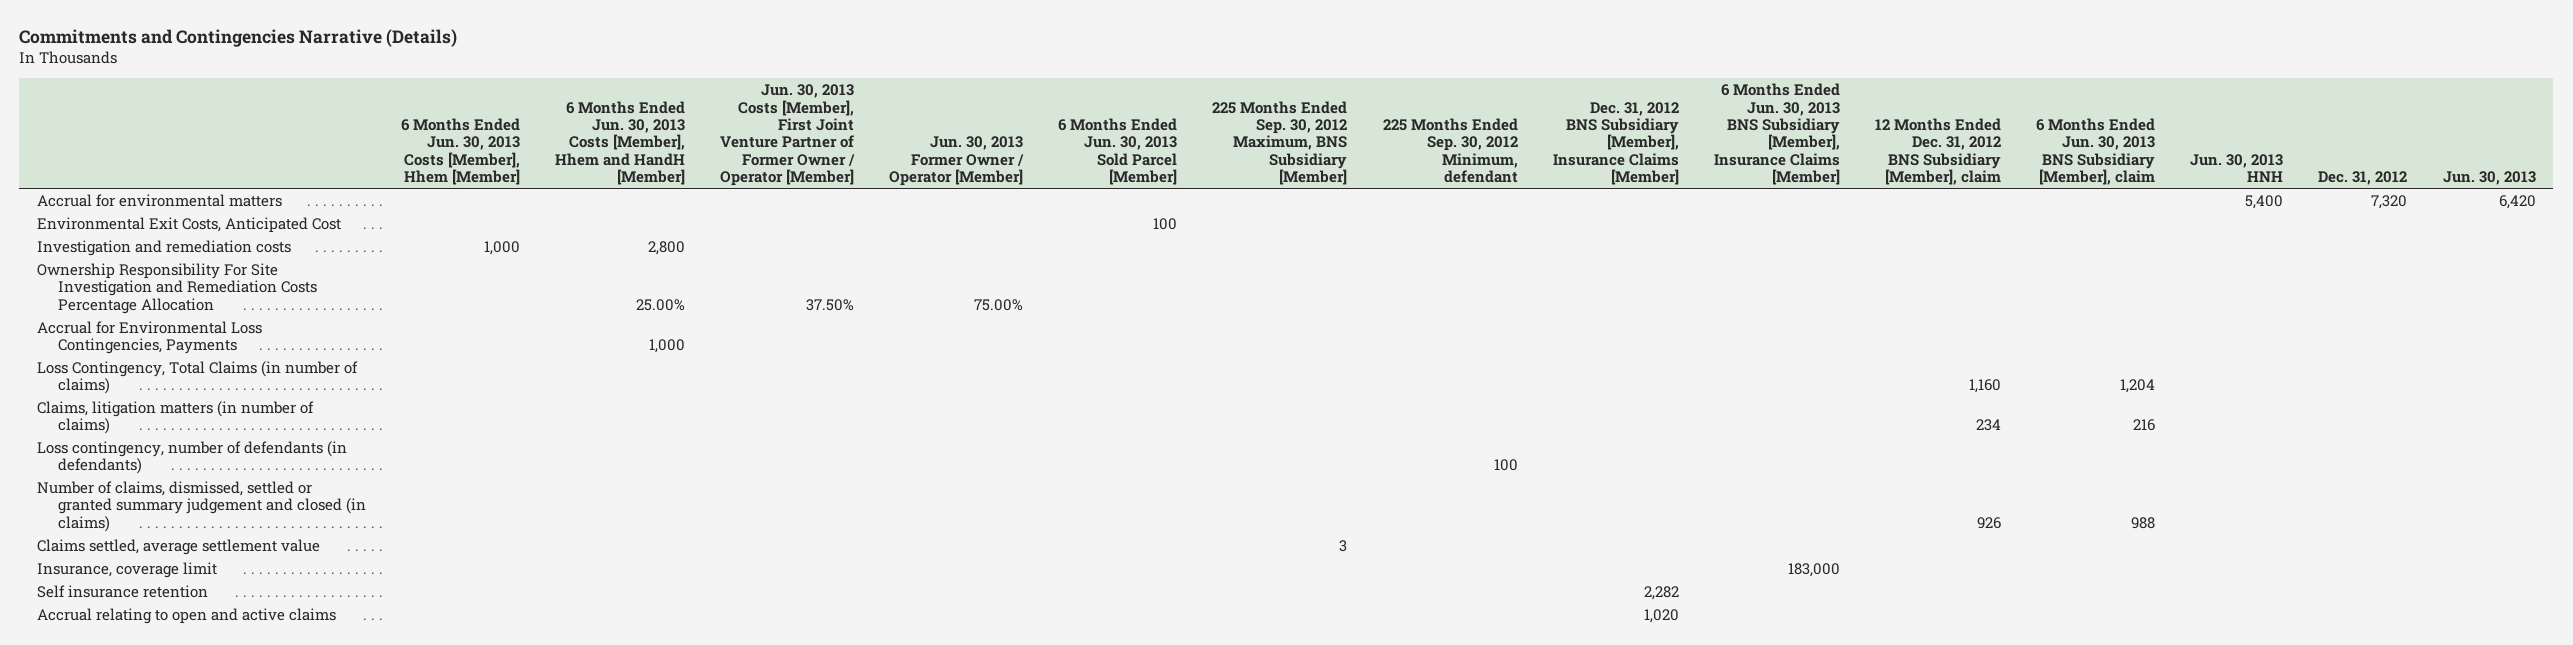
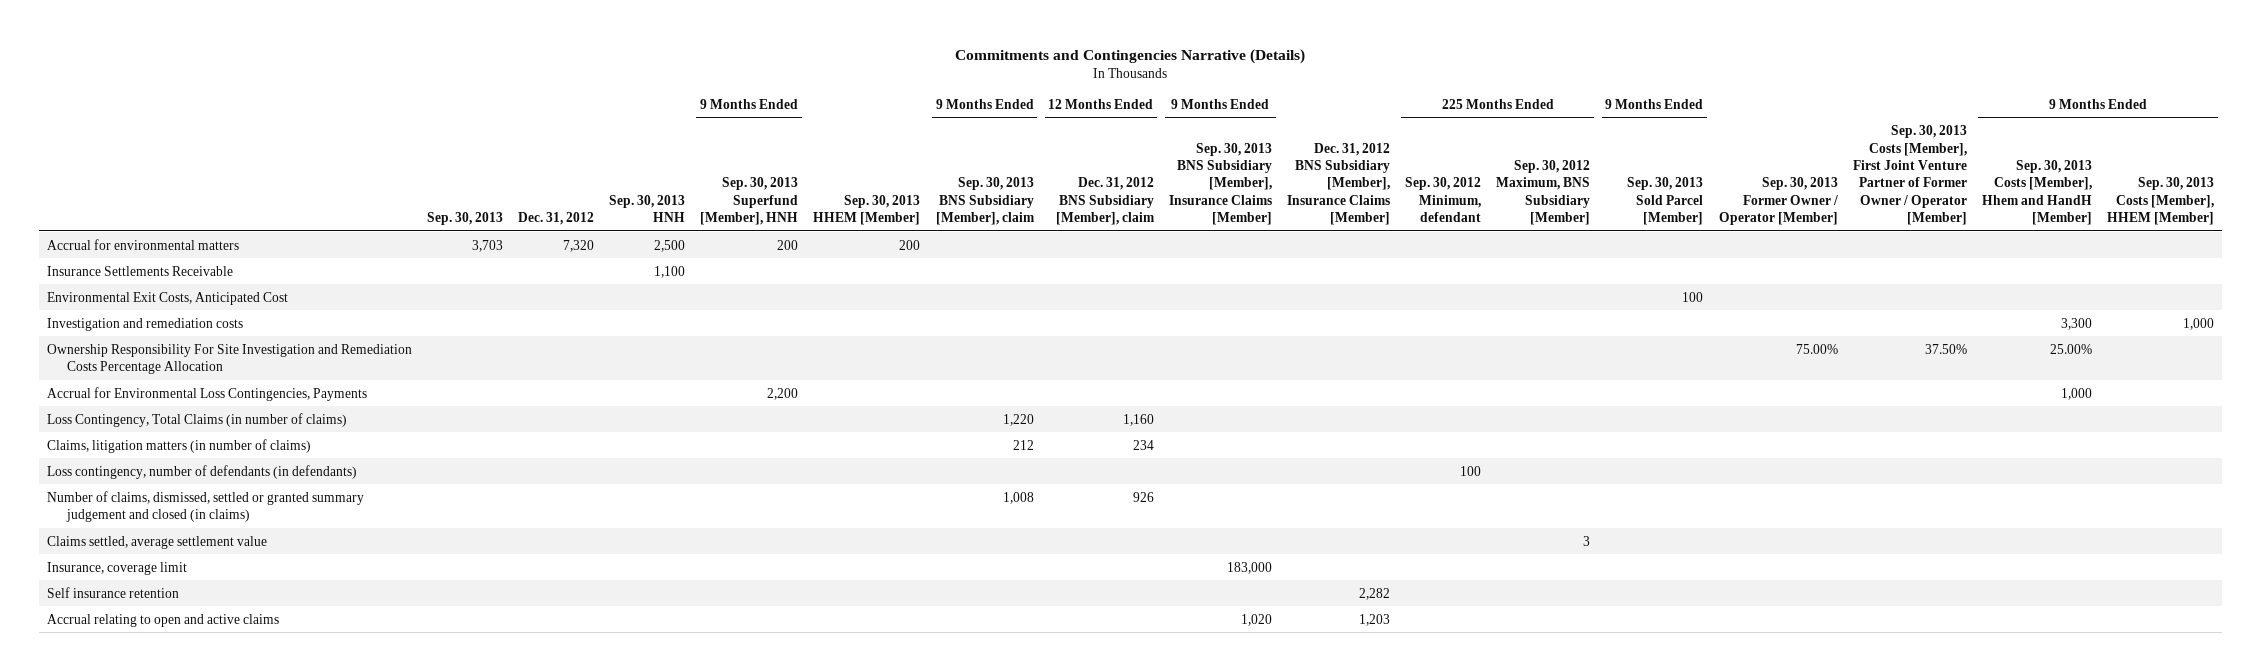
- | 6 Months Ended Jun. 30, 2013 Costs [Member], Hhem [Member] | 6 Months Ended Jun. 30, 2013 Costs [Member], Hhem and HandH [Member] | Jun. 30, 2013 Costs [Member], First Joint Venture Partner of Former Owner / Operator [Member] | Jun. 30, 2013 Former Owner / Operator [Member] | 6 Months Ended Jun. 30, 2013 Sold Parcel [Member] | 225 Months Ended Sep. 30, 2012 Maximum, BNS Subsidiary [Member] | 225 Months Ended Sep. 30, 2012 Minimum, defendant | Dec. 31, 2012 BNS Subsidiary [Member], Insurance Claims [Member] | 6 Months Ended Jun. 30, 2013 BNS Subsidiary [Member], Insurance Claims [Member] | 12 Months Ended Dec. 31, 2012 BNS Subsidiary [Member], claim | 6 Months Ended Jun. 30, 2013 BNS Subsidiary [Member], claim | Jun. 30, 2013 HNH | Dec. 31, 2012 | Jun. 30, 2013
+ | Sep. 30, 2013 | Dec. 31, 2012 | Sep. 30, 2013 HNH | 9 Months Ended Sep. 30, 2013 Superfund [Member], HNH | Sep. 30, 2013 HHEM [Member] | 9 Months Ended Sep. 30, 2013 BNS Subsidiary [Member], claim | 12 Months Ended Dec. 31, 2012 BNS Subsidiary [Member], claim | 9 Months Ended Sep. 30, 2013 BNS Subsidiary [Member], Insurance Claims [Member] | Dec. 31, 2012 BNS Subsidiary [Member], Insurance Claims [Member] | 225 Months Ended Sep. 30, 2012 Minimum, defendant | 225 Months Ended Sep. 30, 2012 Maximum, BNS Subsidiary [Member] | 9 Months Ended Sep. 30, 2013 Sold Parcel [Member] | Sep. 30, 2013 Former Owner / Operator [Member] | Sep. 30, 2013 Costs [Member], First Joint Venture Partner of Former Owner / Operator [Member] | 9 Months Ended Sep. 30, 2013 Costs [Member], Hhem and HandH [Member] | 9 Months Ended Sep. 30, 2013 Costs [Member], HHEM [Member]
+ Insurance Settlements Receivable | | | 1,100 | | | | | | | | | | | | |
- Accrual relating to open and active claims | | | | | | | | 1,020 | | | | | |
+ Accrual relating to open and active claims | | | | | | | | 1,020 | 1,203 | | | | | | |

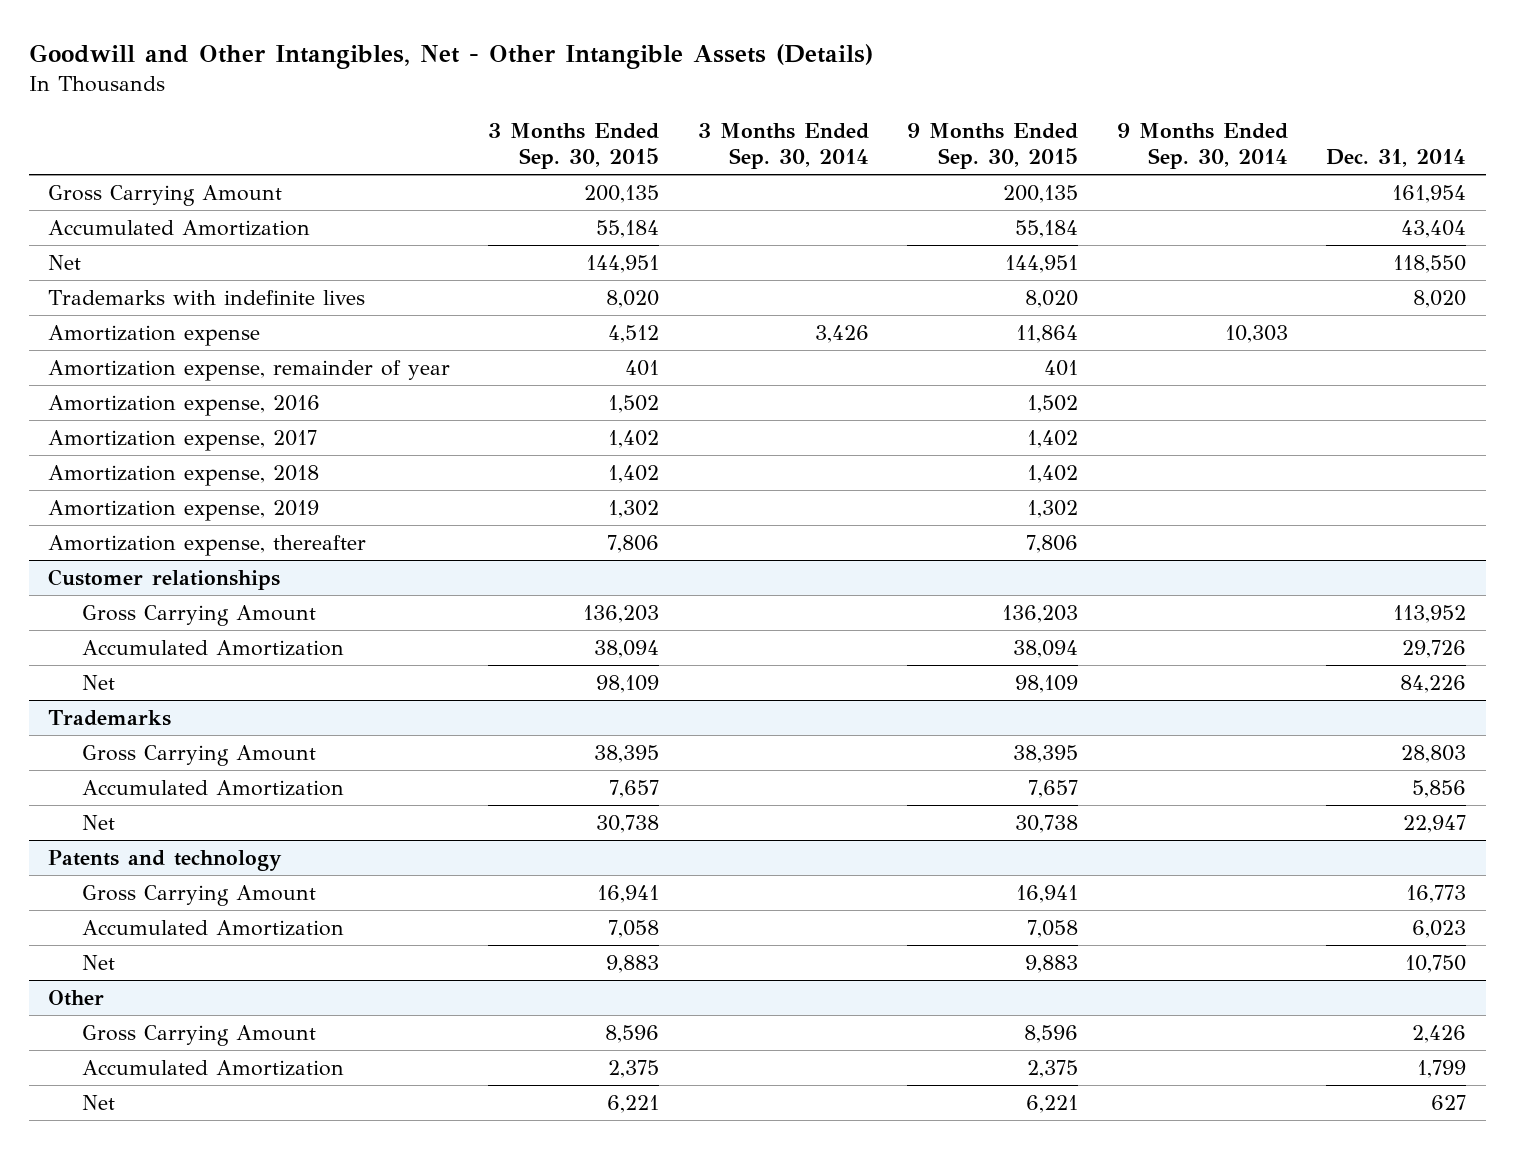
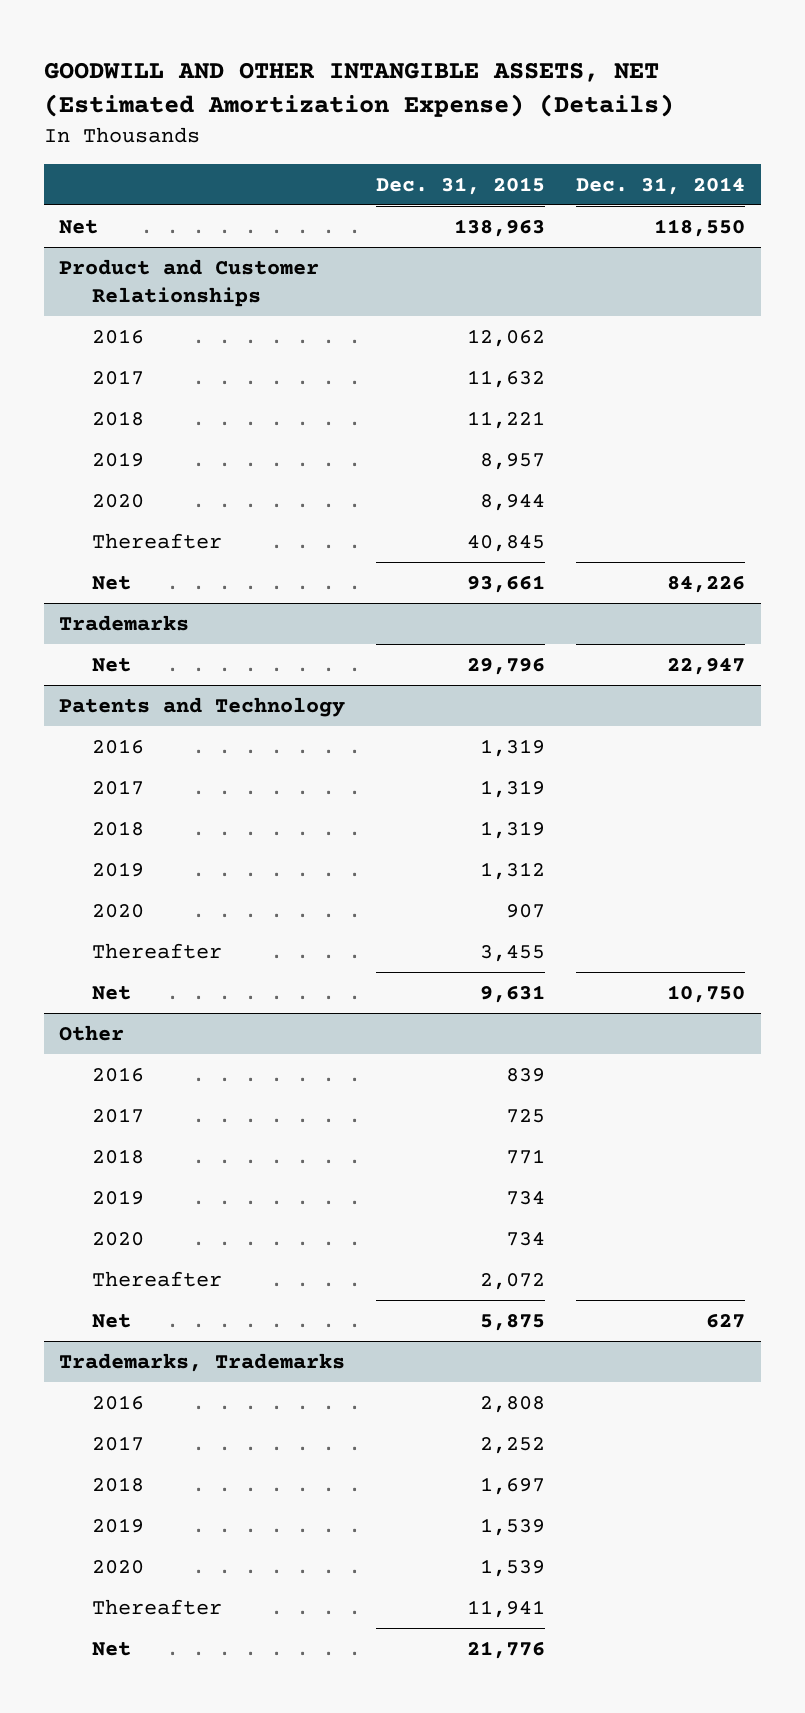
- Goodwill and Other Intangibles, Net - Other Intangible Assets (Details)
+ GOODWILL AND OTHER INTANGIBLE ASSETS, NET (Estimated Amortization Expense) (Details)
- | 3 Months Ended Sep. 30, 2015 | 3 Months Ended Sep. 30, 2014 | 9 Months Ended Sep. 30, 2015 | 9 Months Ended Sep. 30, 2014 | Dec. 31, 2014
+ | Dec. 31, 2015 | Dec. 31, 2014
- Gross Carrying Amount | 200,135 | | 200,135 | | 161,954
- Accumulated Amortization | 55,184 | | 55,184 | | 43,404
- Trademarks with indefinite lives | 8,020 | | 8,020 | | 8,020
- Amortization expense | 4,512 | 3,426 | 11,864 | 10,303 |
- Amortization expense, remainder of year | 401 | | 401 | |
- Amortization expense, 2016 | 1,502 | | 1,502 | |
- Amortization expense, 2017 | 1,402 | | 1,402 | |
- Amortization expense, 2018 | 1,402 | | 1,402 | |
- Amortization expense, 2019 | 1,302 | | 1,302 | |
- Amortization expense, thereafter | 7,806 | | 7,806 | |
- Customer relationships
- Gross Carrying Amount | 136,203 | | 136,203 | | 113,952
- Accumulated Amortization | 38,094 | | 38,094 | | 29,726
+ Product and Customer Relationships
+ 2016 | 12,062 |
+ 2017 | 11,632 |
+ 2018 | 11,221 |
+ 2019 | 8,957 |
+ 2020 | 8,944 |
+ Thereafter | 40,845 |
@ Trademarks
- Gross Carrying Amount | 38,395 | | 38,395 | | 28,803
- Accumulated Amortization | 7,657 | | 7,657 | | 5,856
- Patents and technology
- Gross Carrying Amount | 16,941 | | 16,941 | | 16,773
- Accumulated Amortization | 7,058 | | 7,058 | | 6,023
+ Patents and Technology
+ 2016 | 1,319 |
+ 2017 | 1,319 |
+ 2018 | 1,319 |
+ 2019 | 1,312 |
+ 2020 | 907 |
+ Thereafter | 3,455 |
@ Other
- Gross Carrying Amount | 8,596 | | 8,596 | | 2,426
- Accumulated Amortization | 2,375 | | 2,375 | | 1,799
+ 2016 | 839 |
+ 2017 | 725 |
+ 2018 | 771 |
+ 2019 | 734 |
+ 2020 | 734 |
+ Thereafter | 2,072 |
+ Trademarks, Trademarks
+ 2016 | 2,808 |
+ 2017 | 2,252 |
+ 2018 | 1,697 |
+ 2019 | 1,539 |
+ 2020 | 1,539 |
+ Thereafter | 11,941 |
+ Net | 21,776 |

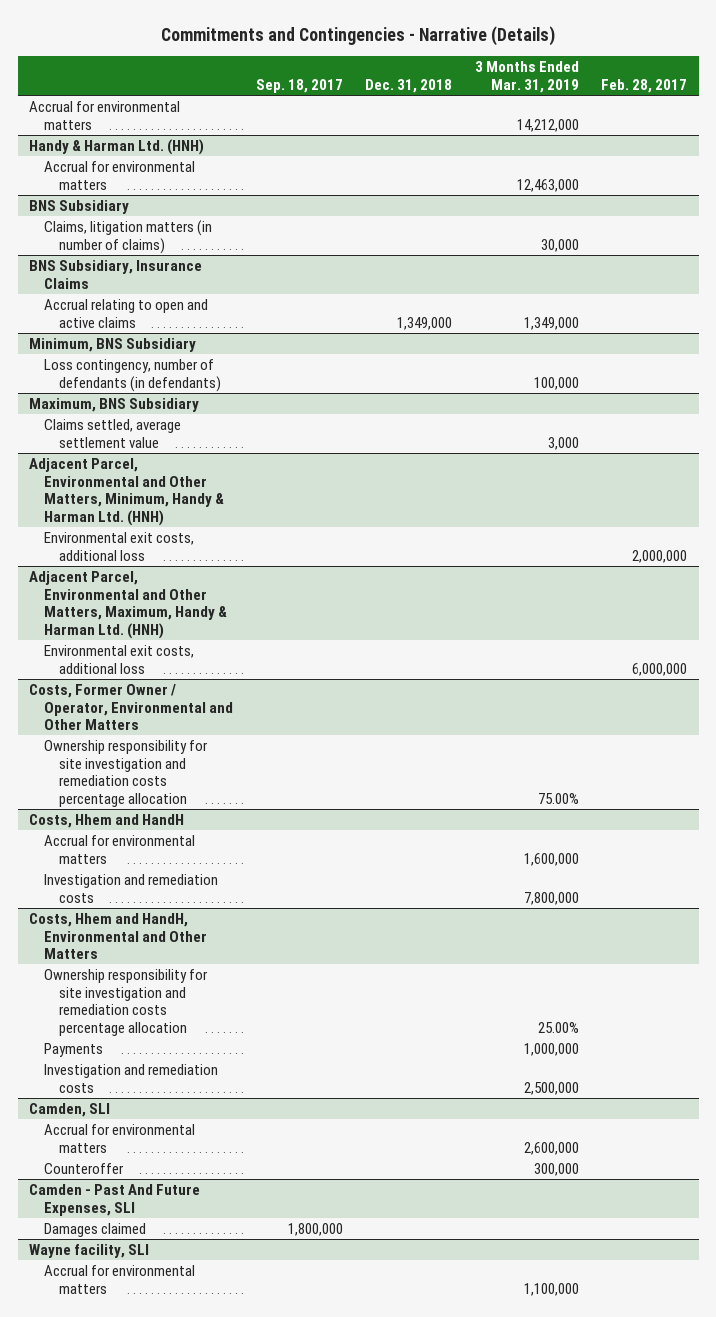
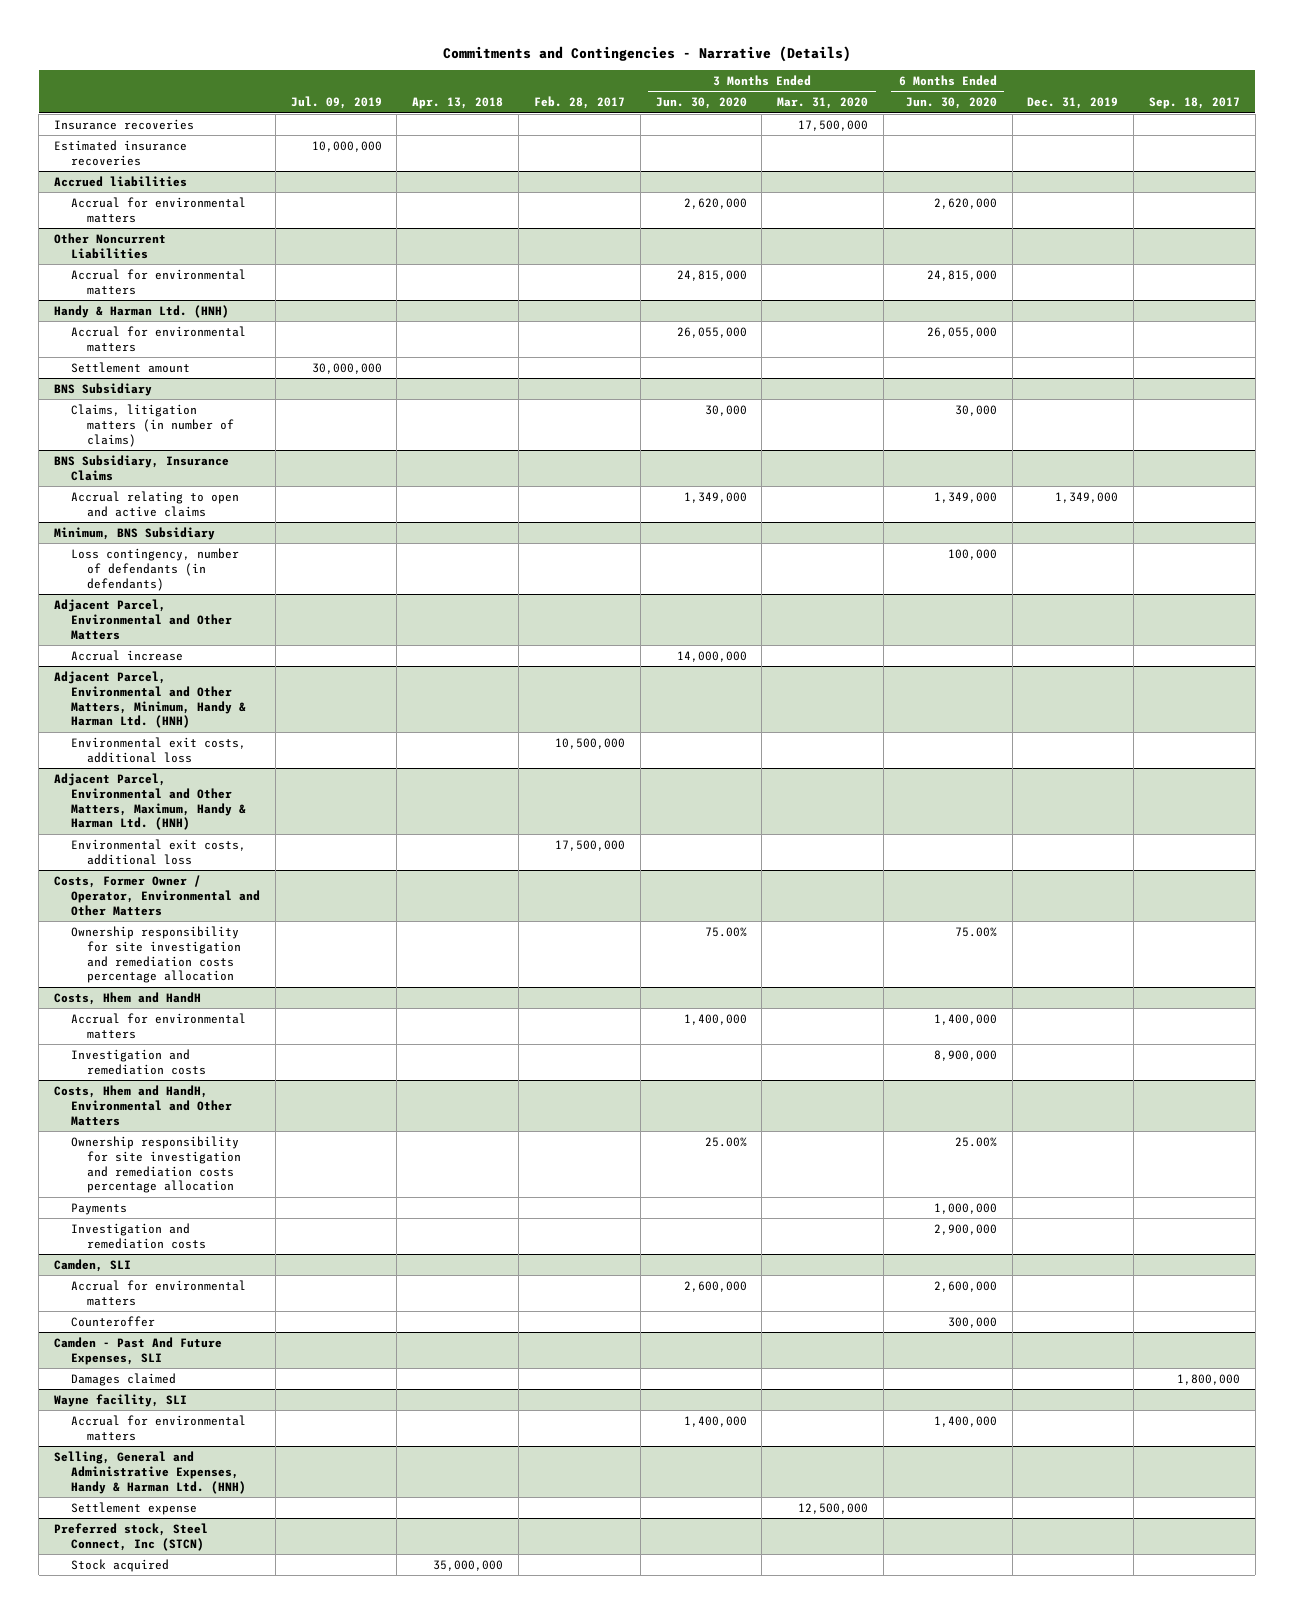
- | Sep. 18, 2017 | Dec. 31, 2018 | 3 Months Ended Mar. 31, 2019 | Feb. 28, 2017
+ | Jul. 09, 2019 | Apr. 13, 2018 | Feb. 28, 2017 | 3 Months Ended Jun. 30, 2020 | 3 Months Ended Mar. 31, 2020 | 6 Months Ended Jun. 30, 2020 | Dec. 31, 2019 | Sep. 18, 2017
- Accrual for environmental matters | | | 14,212,000 |
+ Insurance recoveries | | | | | 17,500,000 | | |
+ Estimated insurance recoveries | 10,000,000 | | | | | | |
+ Accrued liabilities
+ Accrual for environmental matters | | | | 2,620,000 | | 2,620,000 | |
+ Other Noncurrent Liabilities
+ Accrual for environmental matters | | | | 24,815,000 | | 24,815,000 | |
@ Handy & Harman Ltd. (HNH)
+ Settlement amount | 30,000,000 | | | | | | |
- Maximum, BNS Subsidiary
- Claims settled, average settlement value | | | 3,000 |
+ Adjacent Parcel, Environmental and Other Matters
+ Accrual increase | | | | 14,000,000 | | | |
@ Adjacent Parcel, Environmental and Other Matters, Minimum, Handy & Harman Ltd. (HNH)
- Environmental exit costs, additional loss | | | | 2,000,000
+ Environmental exit costs, additional loss | | | 10,500,000 | | | | |
@ Adjacent Parcel, Environmental and Other Matters, Maximum, Handy & Harman Ltd. (HNH)
- Environmental exit costs, additional loss | | | | 6,000,000
+ Environmental exit costs, additional loss | | | 17,500,000 | | | | |
+ Selling, General and Administrative Expenses, Handy & Harman Ltd. (HNH)
+ Settlement expense | | | | | 12,500,000 | | |
+ Preferred stock, Steel Connect, Inc (STCN)
+ Stock acquired | | 35,000,000 | | | | | |

